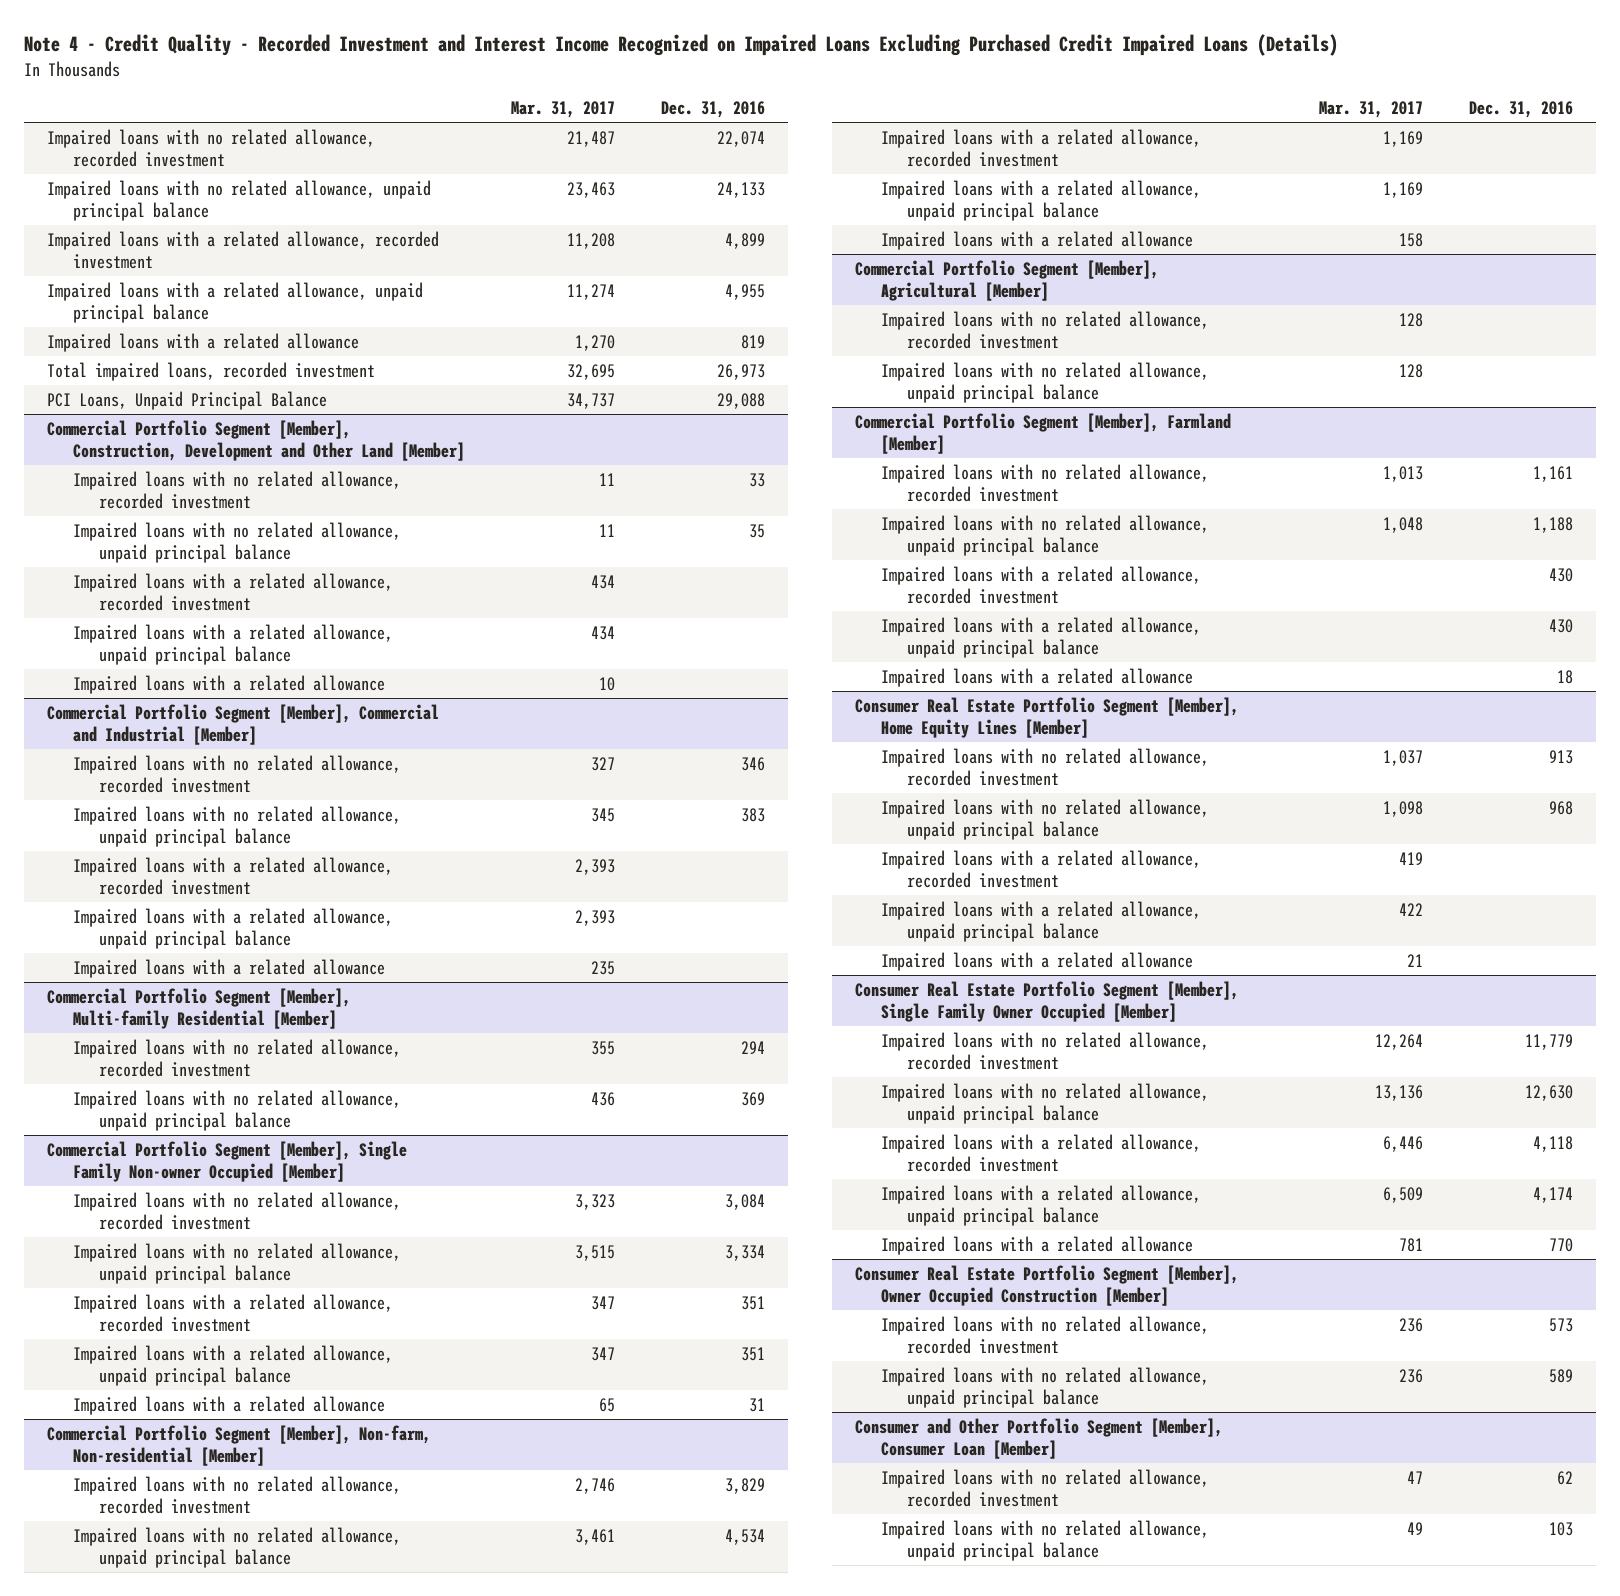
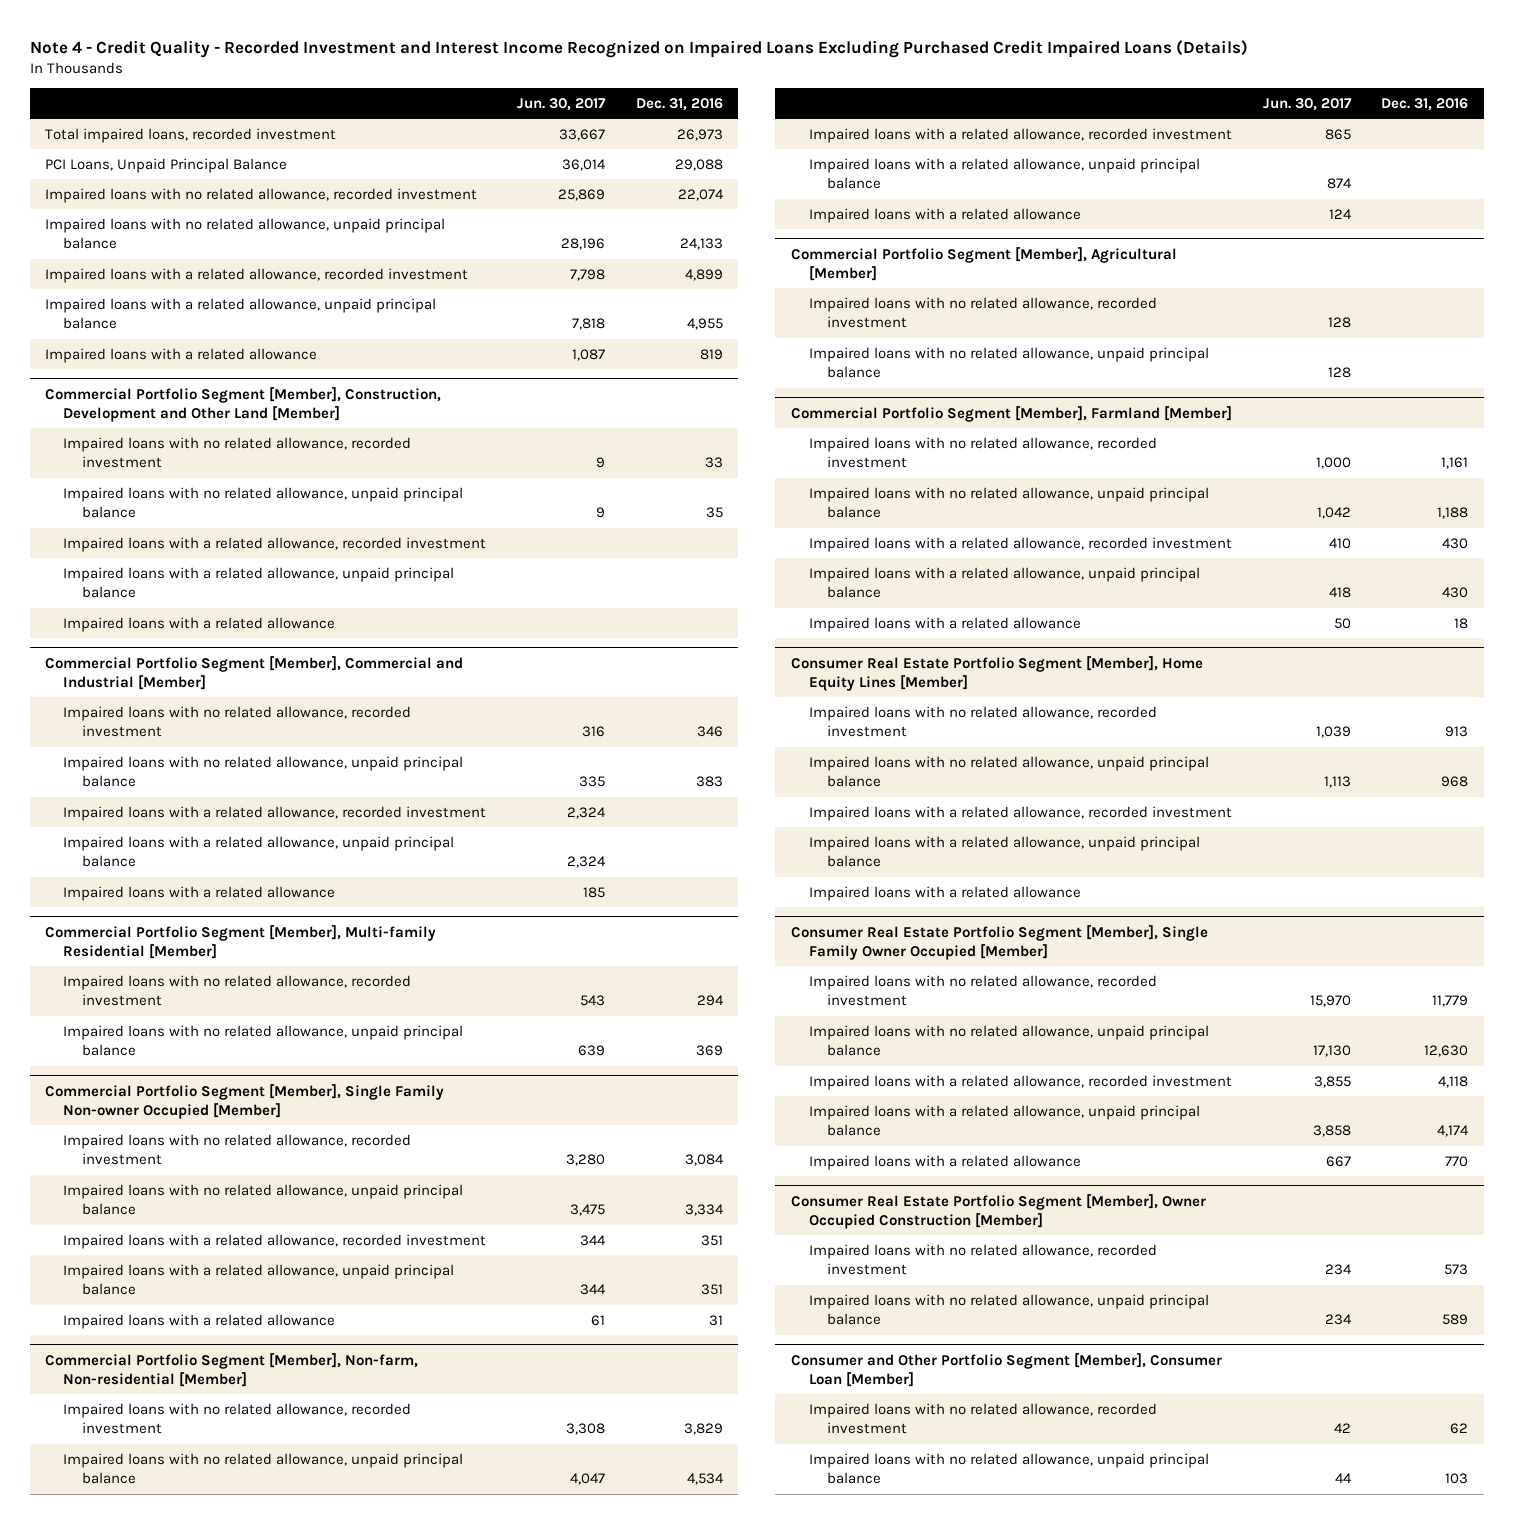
- | Mar. 31, 2017 | Dec. 31, 2016
+ | Jun. 30, 2017 | Dec. 31, 2016
moved up: Total impaired loans, recorded investment | 33,667 | 26,973
moved up: PCI Loans, Unpaid Principal Balance | 36,014 | 29,088

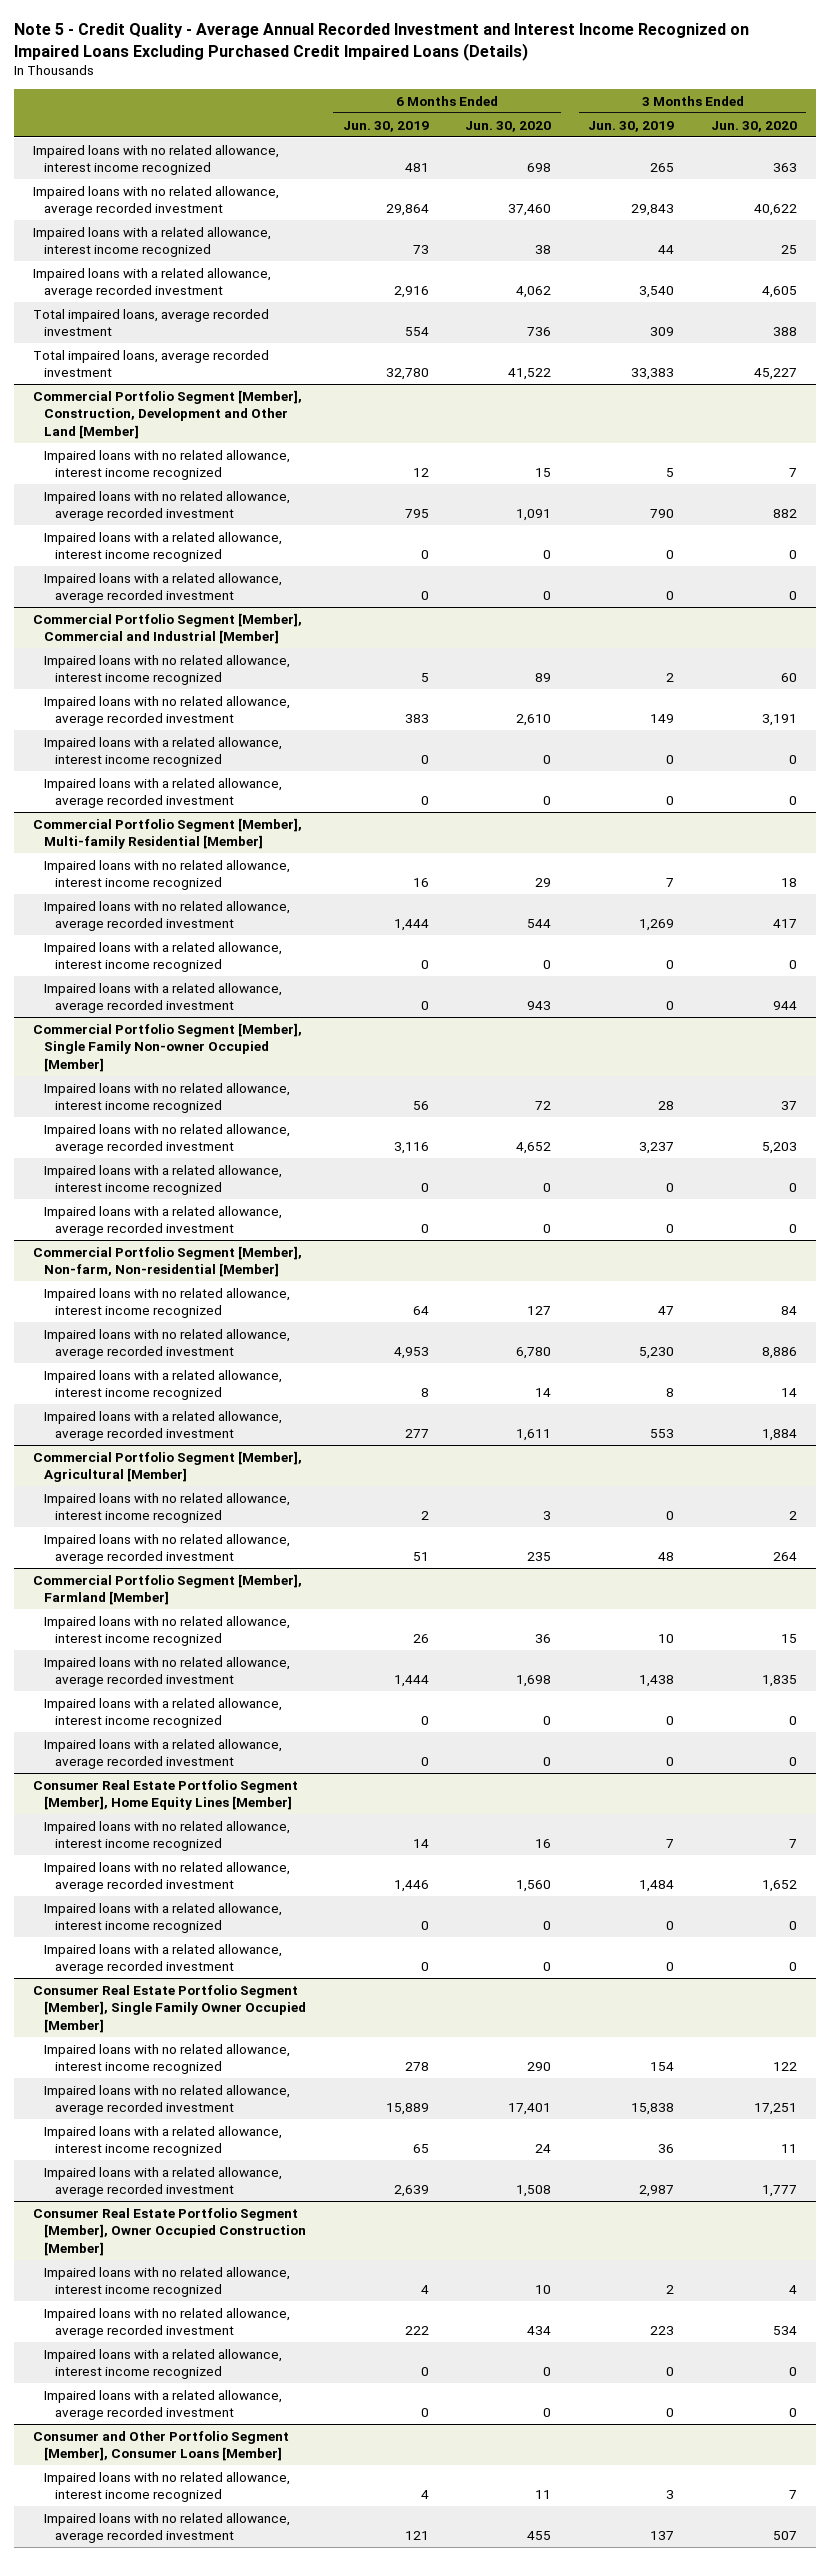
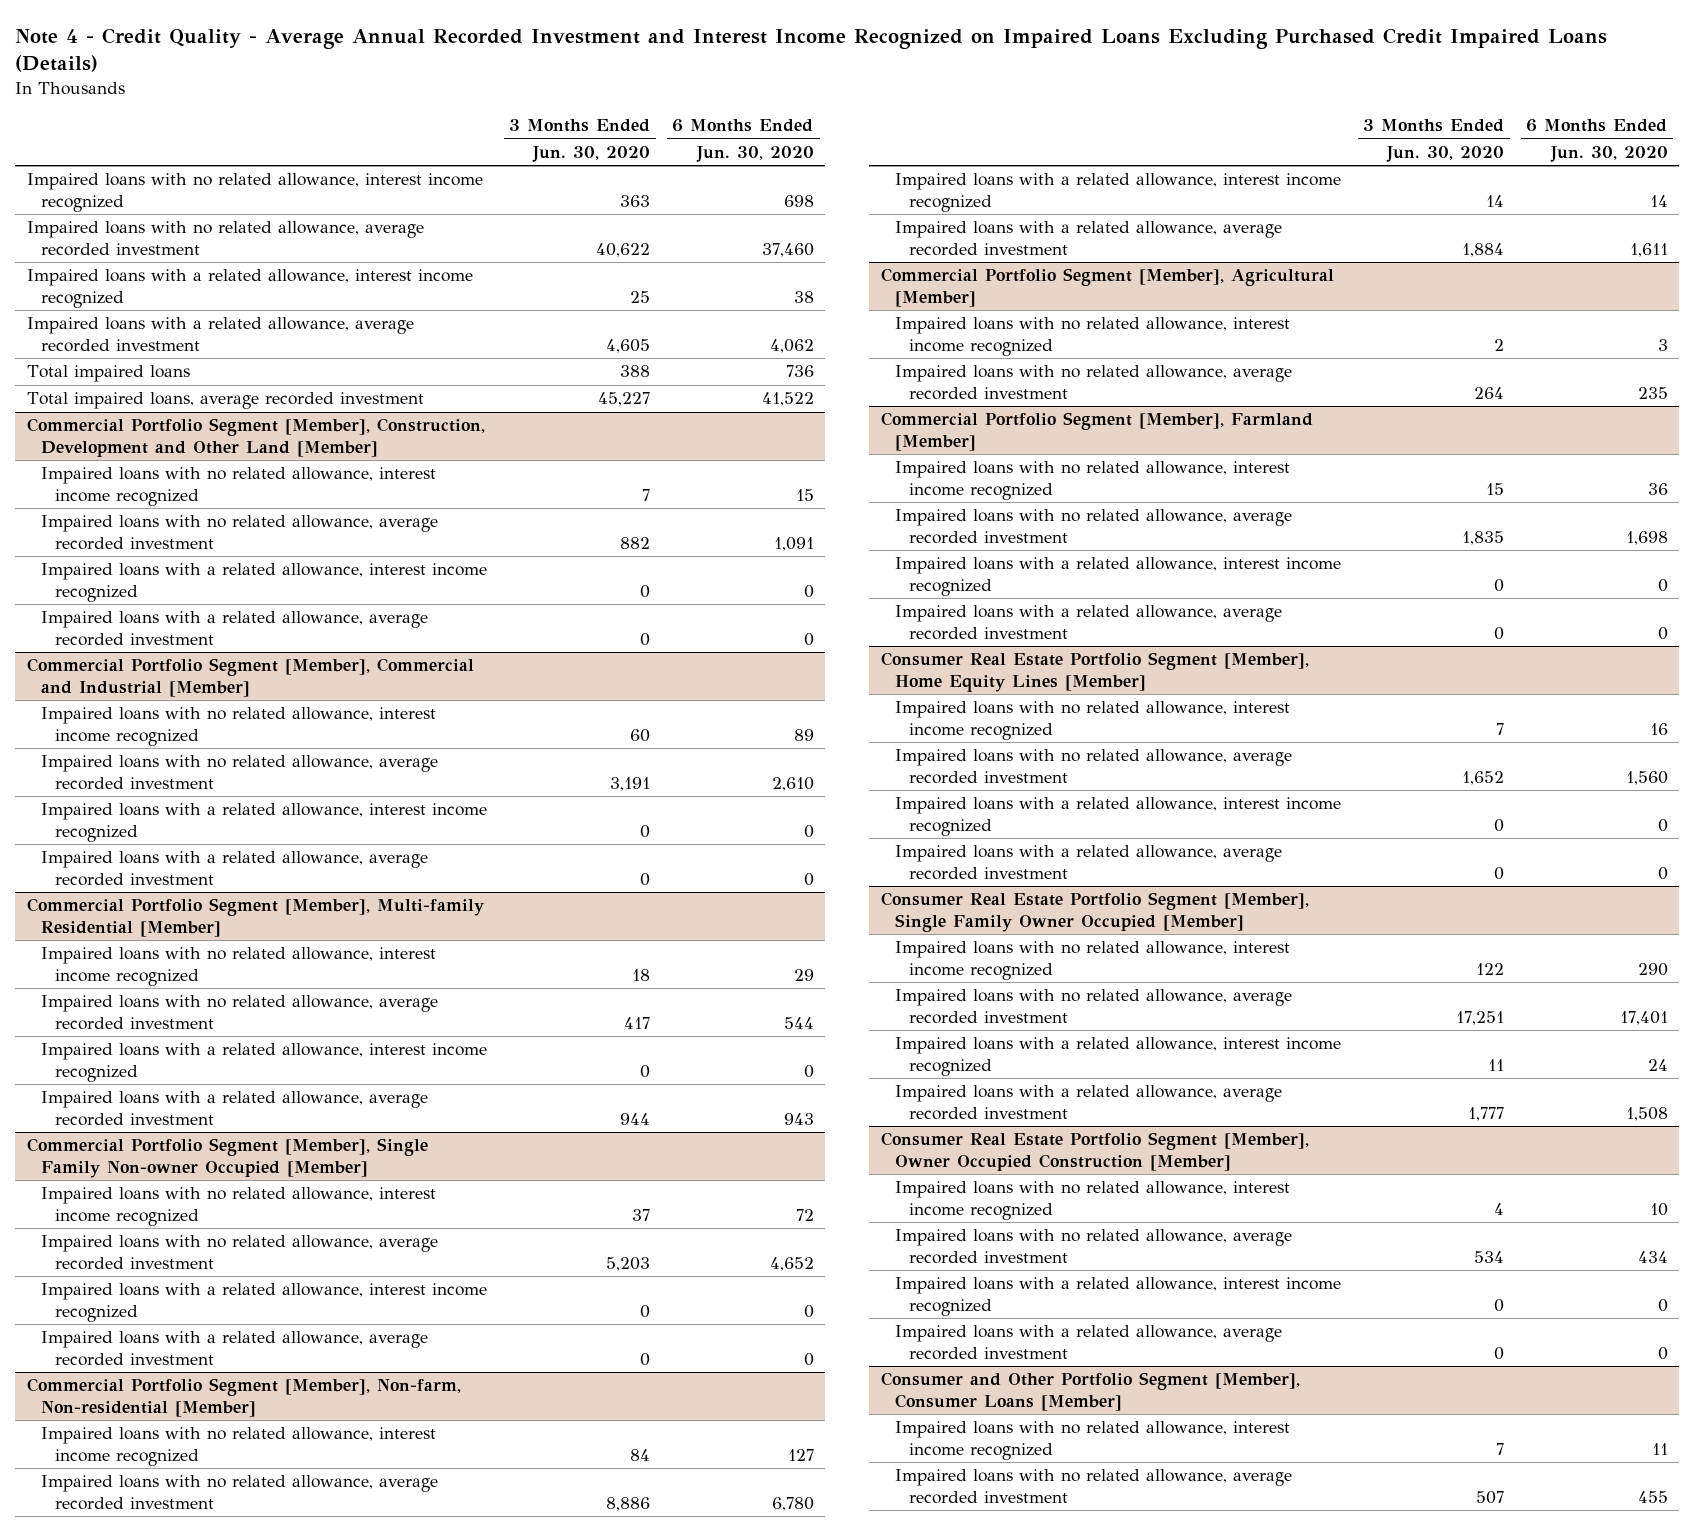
- Note 5 - Credit Quality - Average Annual Recorded Investment and Interest Income Recognized on Impaired Loans Excluding Purchased Credit Impaired Loans (Details)
+ Note 4 - Credit Quality - Average Annual Recorded Investment and Interest Income Recognized on Impaired Loans Excluding Purchased Credit Impaired Loans (Details)
- | 6 Months Ended Jun. 30, 2019 | 6 Months Ended Jun. 30, 2020 | 3 Months Ended Jun. 30, 2019 | 3 Months Ended Jun. 30, 2020
+ | 3 Months Ended Jun. 30, 2020 | 6 Months Ended Jun. 30, 2020
- Total impaired loans, average recorded investment | 554 | 736 | 309 | 388
+ Total impaired loans | 388 | 736

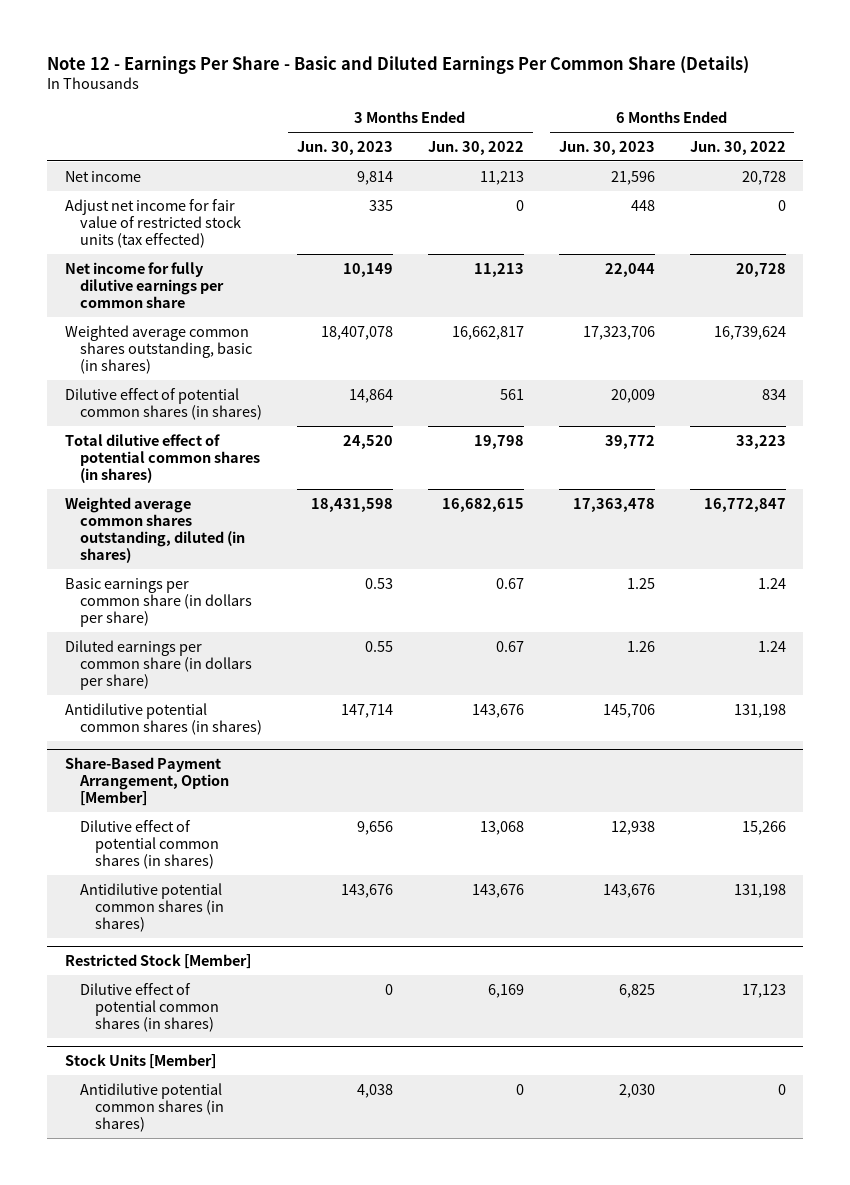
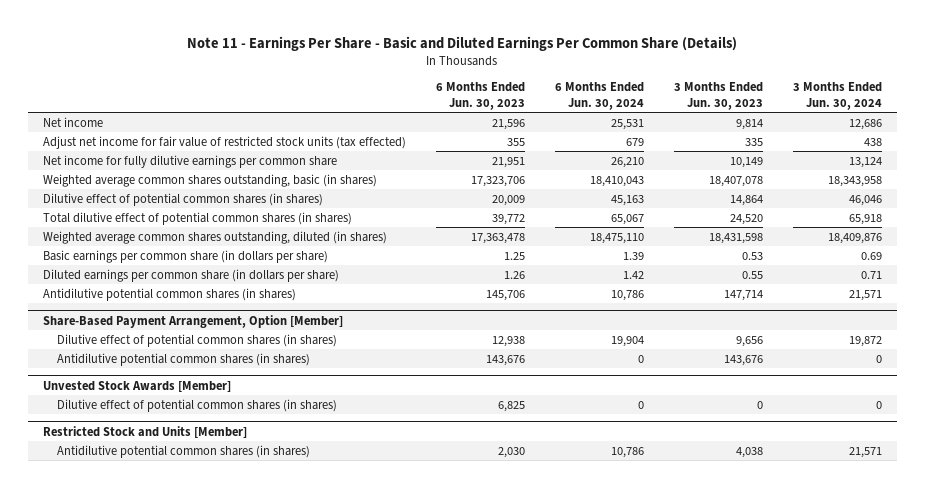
- Note 12 - Earnings Per Share - Basic and Diluted Earnings Per Common Share (Details)
+ Note 11 - Earnings Per Share - Basic and Diluted Earnings Per Common Share (Details)
- | 3 Months Ended Jun. 30, 2023 | 3 Months Ended Jun. 30, 2022 | 6 Months Ended Jun. 30, 2023 | 6 Months Ended Jun. 30, 2022
+ | 6 Months Ended Jun. 30, 2023 | 6 Months Ended Jun. 30, 2024 | 3 Months Ended Jun. 30, 2023 | 3 Months Ended Jun. 30, 2024
- Adjust net income for fair value of restricted stock units (tax effected) | 335 | 0 | 448 | 0
- Net income for fully dilutive earnings per common share | 10,149 | 11,213 | 22,044 | 20,728
+ Adjust net income for fair value of restricted stock units (tax effected) | 355 | 679 | 335 | 438
+ Net income for fully dilutive earnings per common share | 21,951 | 26,210 | 10,149 | 13,124
- Restricted Stock [Member]
+ Unvested Stock Awards [Member]
- Stock Units [Member]
+ Restricted Stock and Units [Member]

